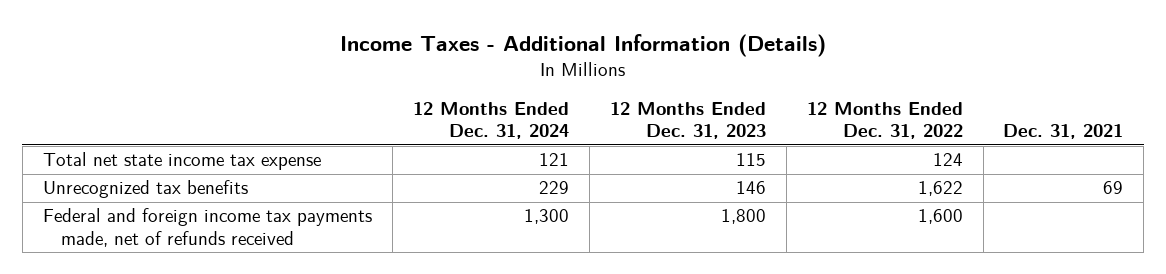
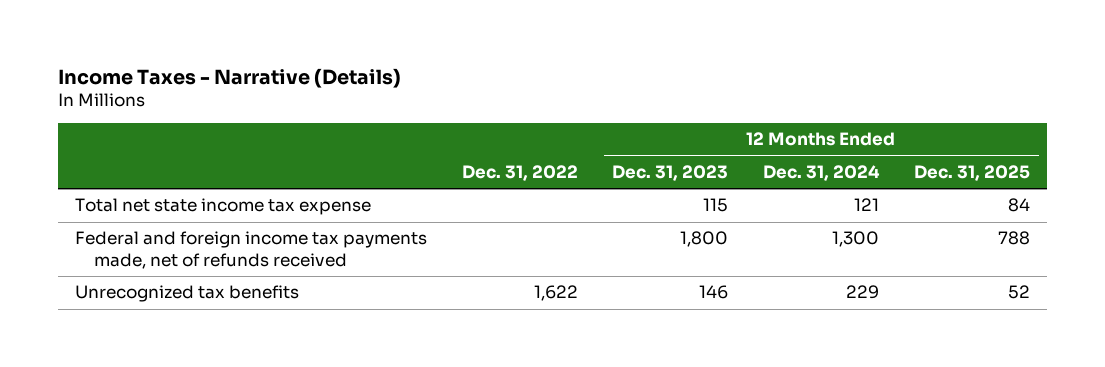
- Income Taxes - Additional Information (Details)
+ Income Taxes - Narrative (Details)
- | 12 Months Ended Dec. 31, 2024 | 12 Months Ended Dec. 31, 2023 | 12 Months Ended Dec. 31, 2022 | Dec. 31, 2021
+ | Dec. 31, 2022 | 12 Months Ended Dec. 31, 2023 | 12 Months Ended Dec. 31, 2024 | 12 Months Ended Dec. 31, 2025
moved down: Unrecognized tax benefits | 1,622 | 146 | 229 | 52

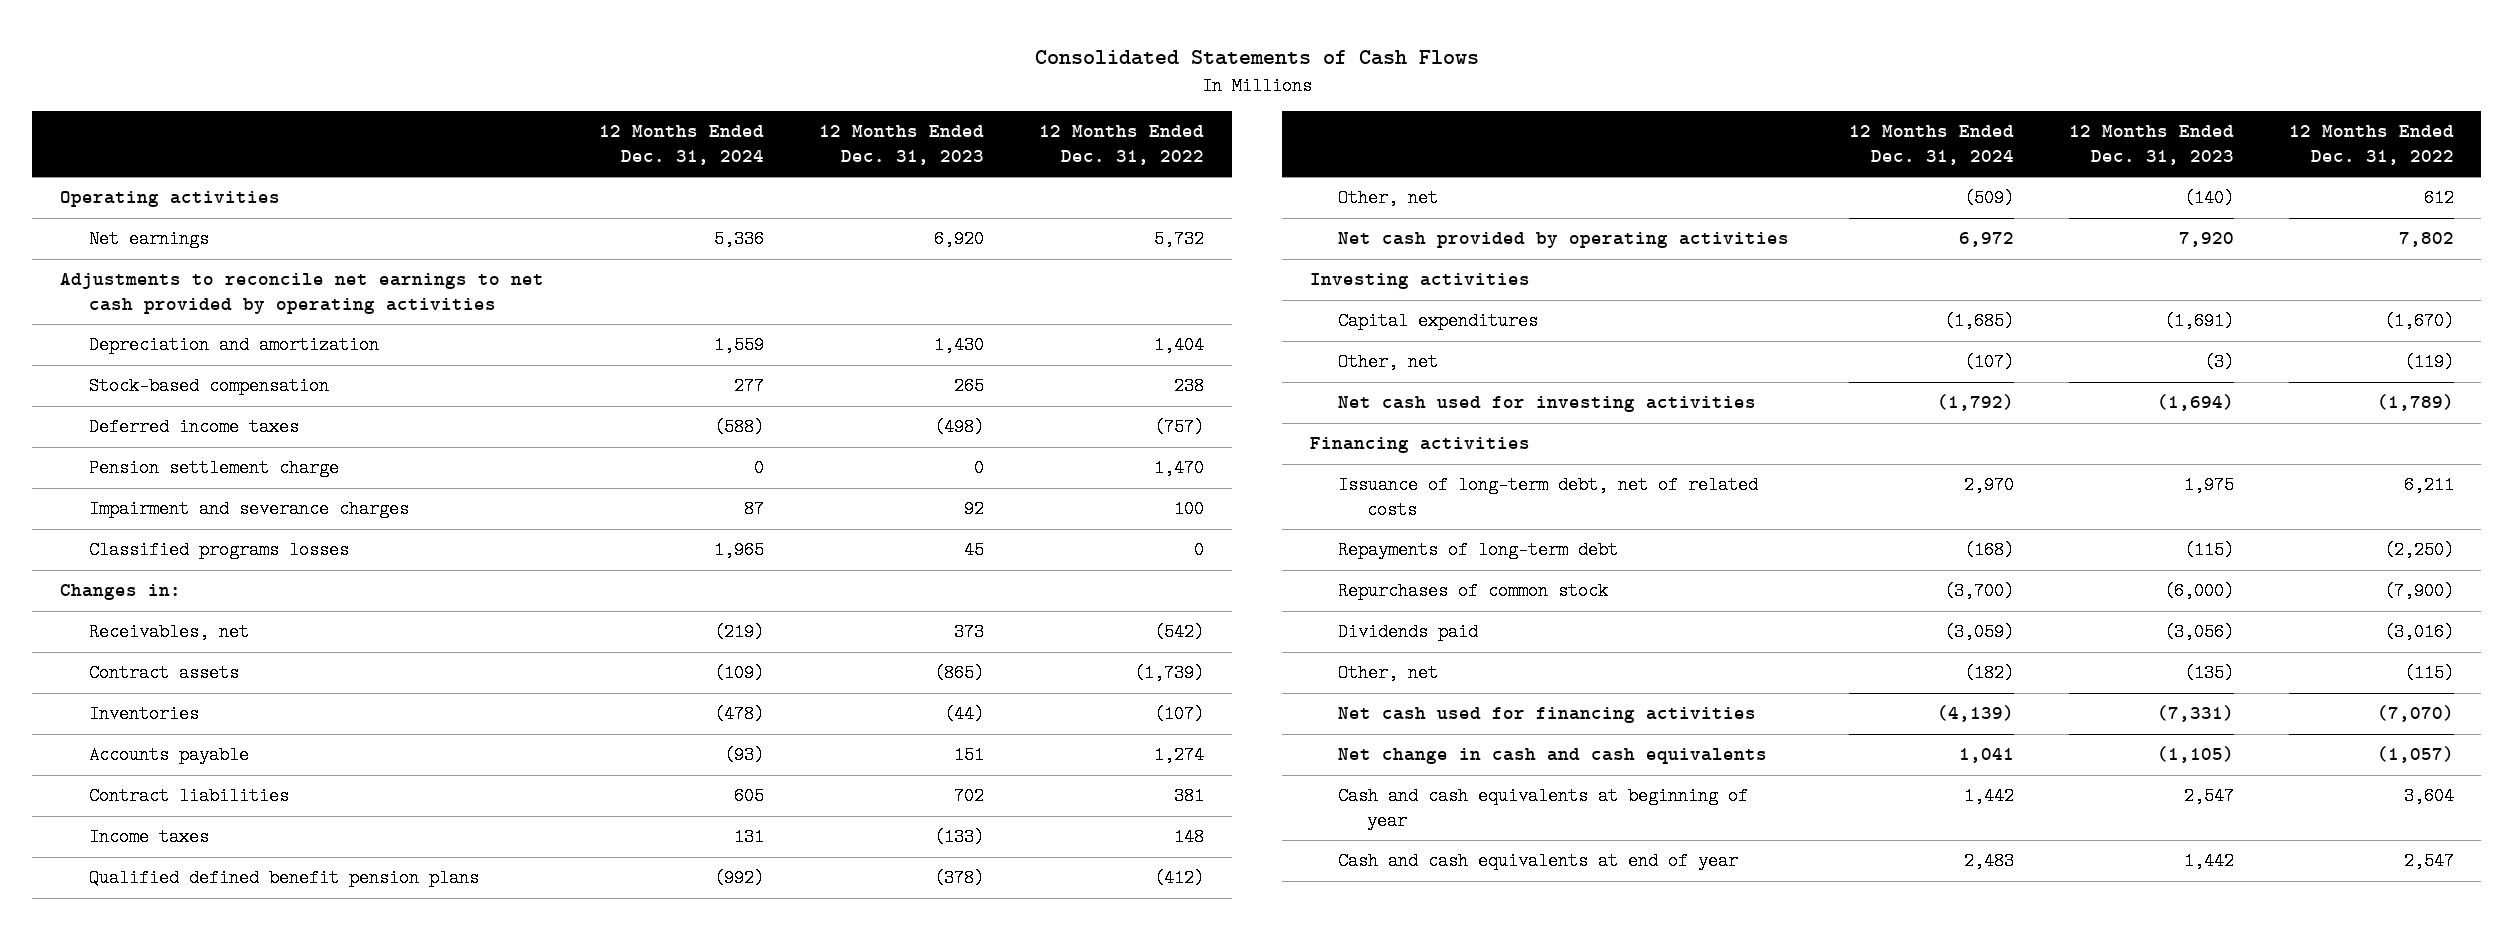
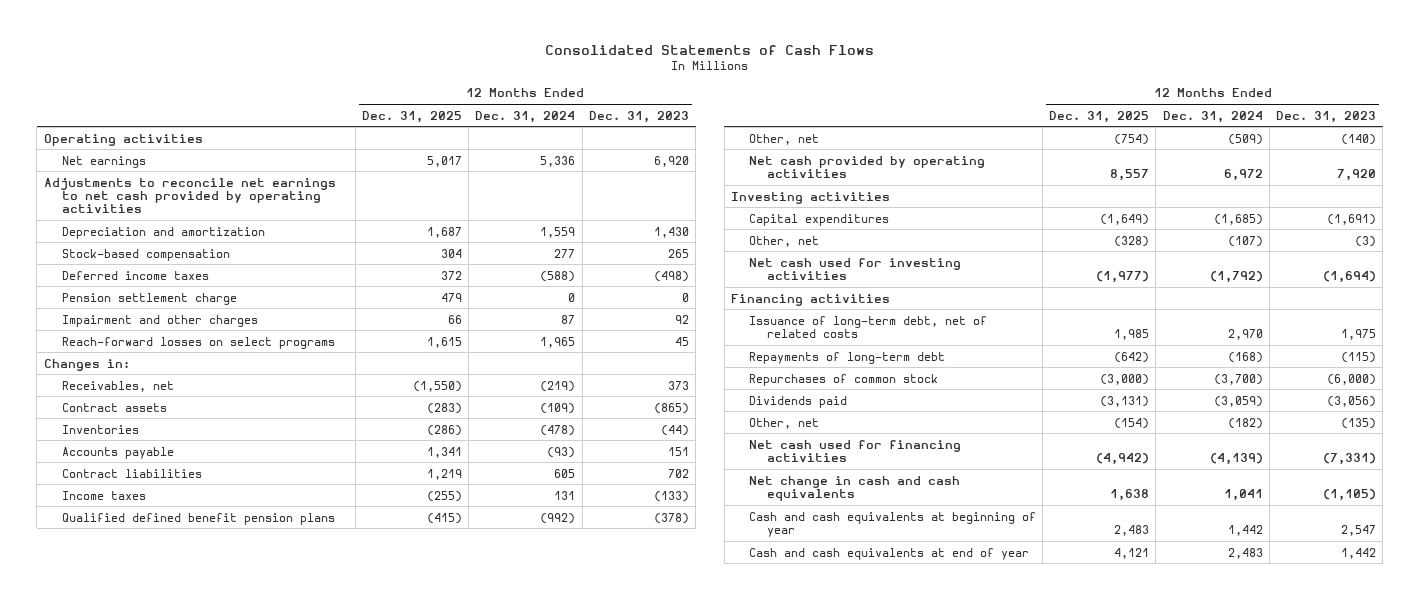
- | 12 Months Ended Dec. 31, 2024 | 12 Months Ended Dec. 31, 2023 | 12 Months Ended Dec. 31, 2022
+ | 12 Months Ended Dec. 31, 2025 | 12 Months Ended Dec. 31, 2024 | 12 Months Ended Dec. 31, 2023
- Impairment and severance charges | 87 | 92 | 100
- Classified programs losses | 1,965 | 45 | 0
+ Impairment and other charges | 66 | 87 | 92
+ Reach-forward losses on select programs | 1,615 | 1,965 | 45

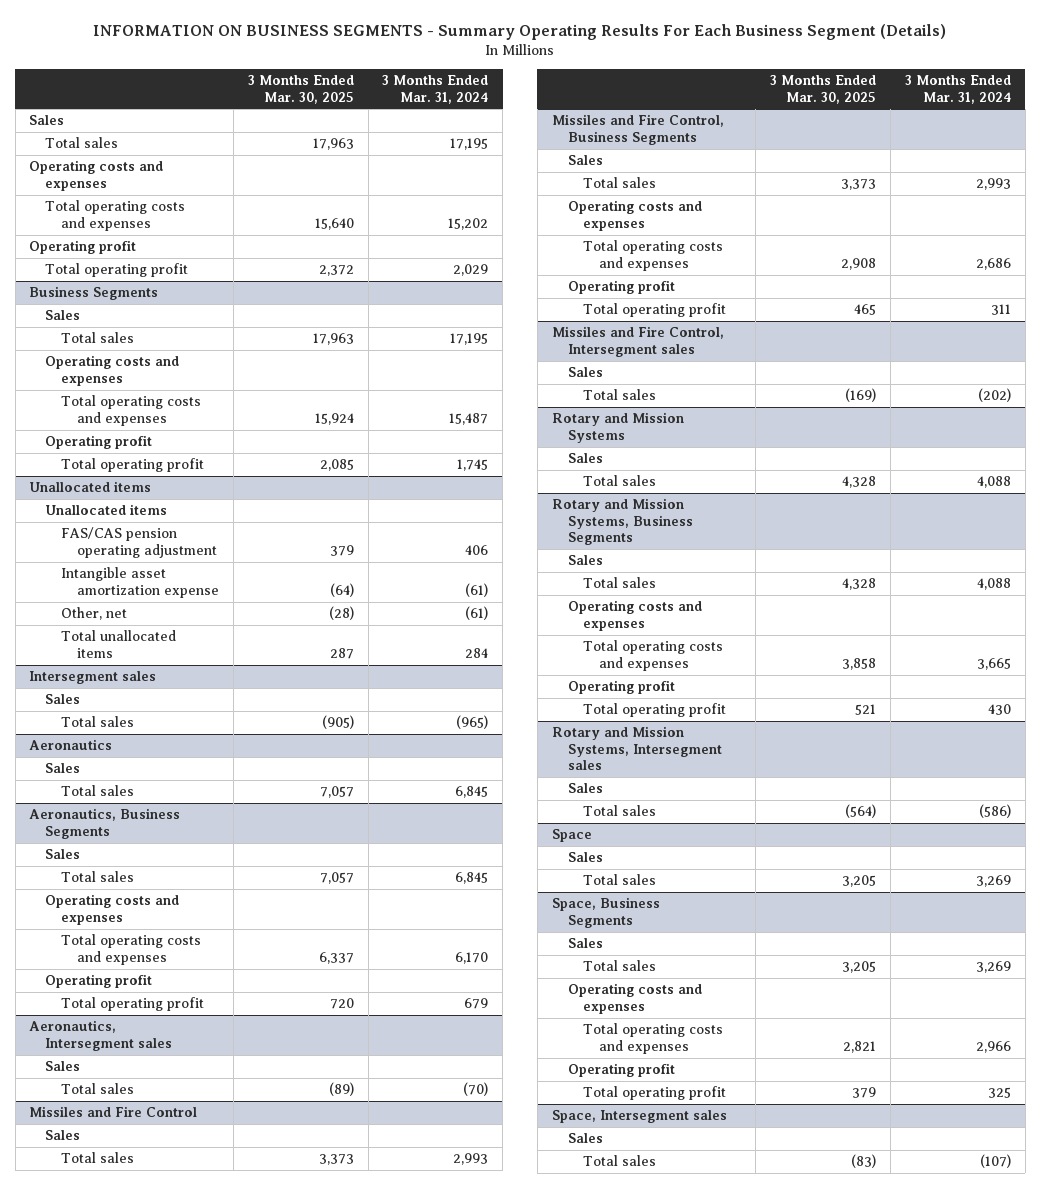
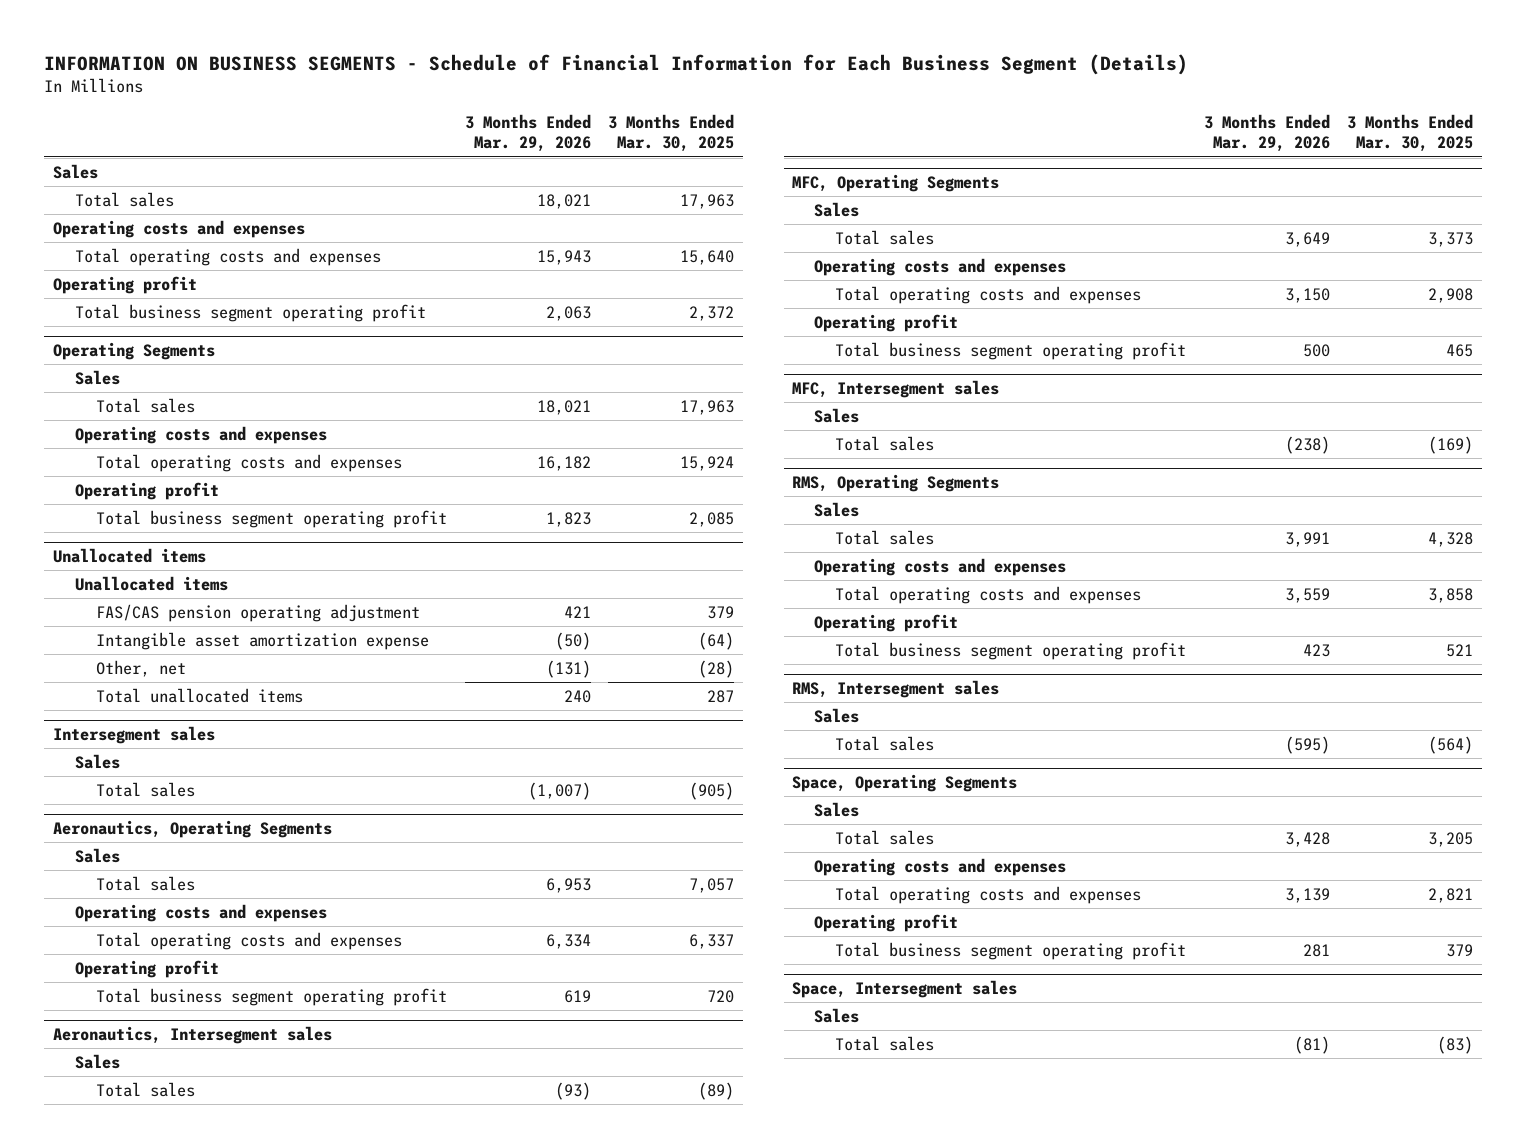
- INFORMATION ON BUSINESS SEGMENTS - Summary Operating Results For Each Business Segment (Details)
+ INFORMATION ON BUSINESS SEGMENTS - Schedule of Financial Information for Each Business Segment (Details)
- | 3 Months Ended Mar. 30, 2025 | 3 Months Ended Mar. 31, 2024
+ | 3 Months Ended Mar. 29, 2026 | 3 Months Ended Mar. 30, 2025
- Total operating profit | 2,372 | 2,029
- Business Segments
+ Total business segment operating profit | 2,063 | 2,372
+ Operating Segments
- Total operating profit | 2,085 | 1,745
+ Total business segment operating profit | 1,823 | 2,085
- Aeronautics
- Sales
- Total sales | 7,057 | 6,845
- Aeronautics, Business Segments
+ Aeronautics, Operating Segments
- Total operating profit | 720 | 679
+ Total business segment operating profit | 619 | 720
- Missiles and Fire Control
- Sales
- Total sales | 3,373 | 2,993
- Missiles and Fire Control, Business Segments
+ MFC, Operating Segments
- Total operating profit | 465 | 311
- Missiles and Fire Control, Intersegment sales
+ Total business segment operating profit | 500 | 465
+ MFC, Intersegment sales
- Rotary and Mission Systems
- Sales
- Total sales | 4,328 | 4,088
- Rotary and Mission Systems, Business Segments
+ RMS, Operating Segments
- Total operating profit | 521 | 430
- Rotary and Mission Systems, Intersegment sales
+ Total business segment operating profit | 423 | 521
+ RMS, Intersegment sales
- Space
- Sales
- Total sales | 3,205 | 3,269
- Space, Business Segments
+ Space, Operating Segments
- Total operating profit | 379 | 325
+ Total business segment operating profit | 281 | 379

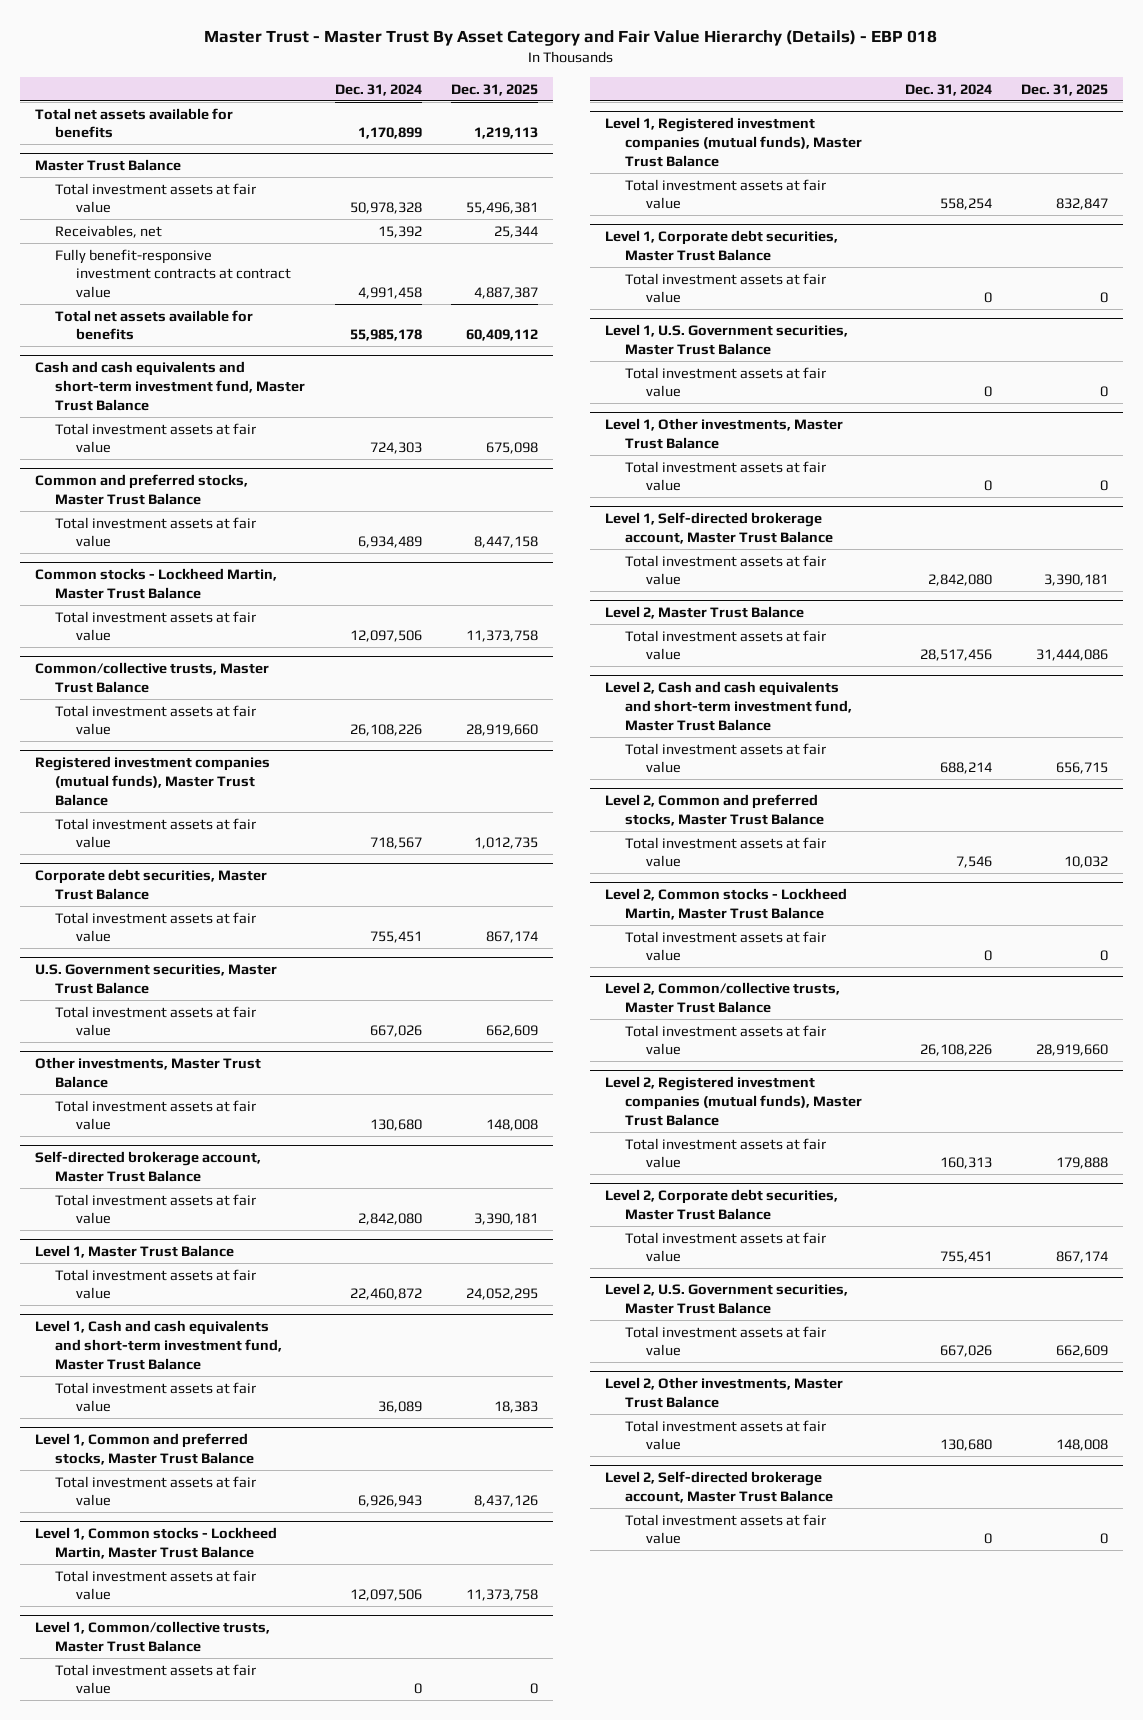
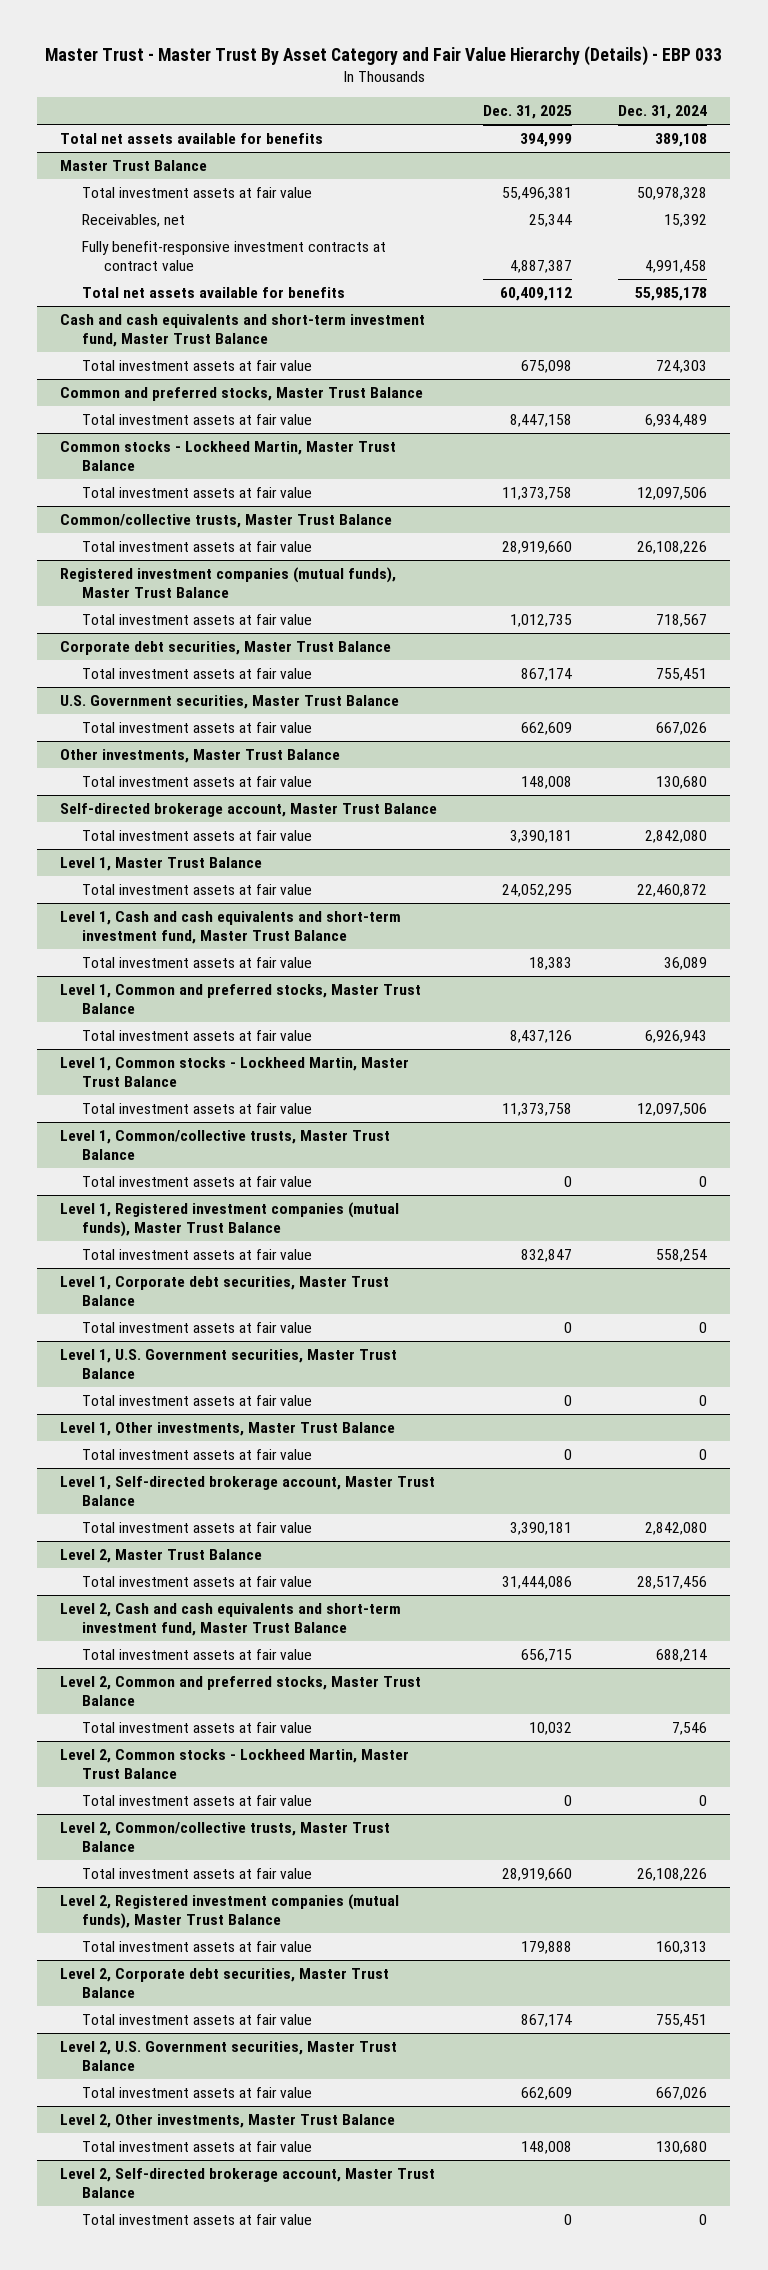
- Master Trust - Master Trust By Asset Category and Fair Value Hierarchy (Details) - EBP 018
+ Master Trust - Master Trust By Asset Category and Fair Value Hierarchy (Details) - EBP 033
- | Dec. 31, 2024 | Dec. 31, 2025
+ | Dec. 31, 2025 | Dec. 31, 2024
- Total net assets available for benefits | 1,170,899 | 1,219,113
+ Total net assets available for benefits | 394,999 | 389,108

